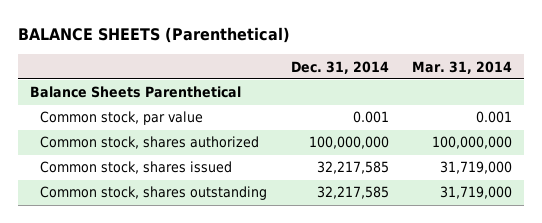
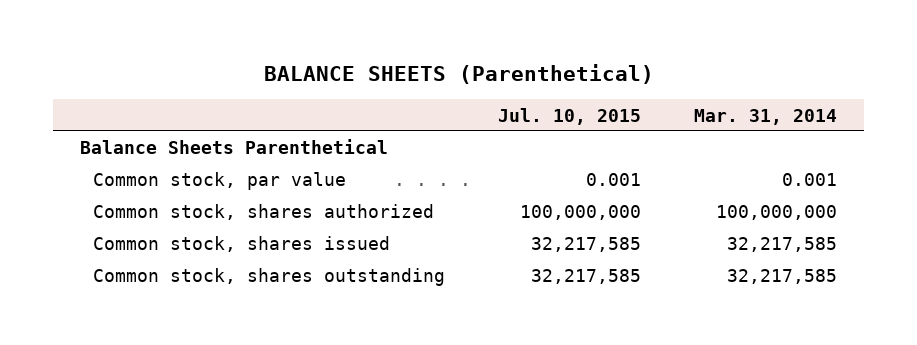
- | Dec. 31, 2014 | Mar. 31, 2014
+ | Jul. 10, 2015 | Mar. 31, 2014
- Common stock, shares issued | 32,217,585 | 31,719,000
- Common stock, shares outstanding | 32,217,585 | 31,719,000
+ Common stock, shares issued | 32,217,585 | 32,217,585
+ Common stock, shares outstanding | 32,217,585 | 32,217,585

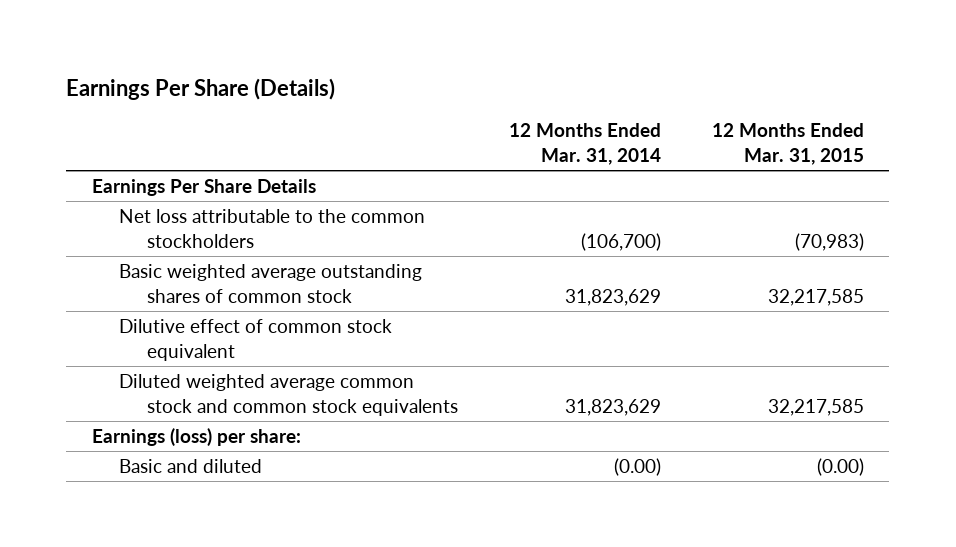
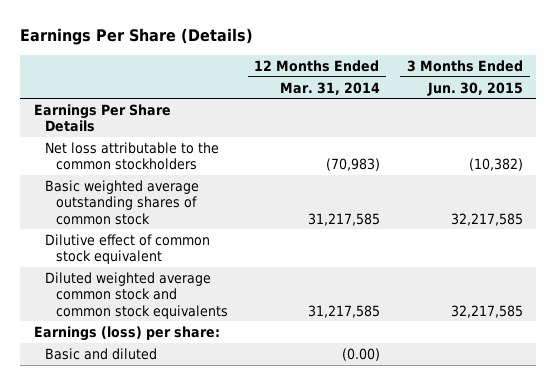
- | 12 Months Ended Mar. 31, 2014 | 12 Months Ended Mar. 31, 2015
+ | 12 Months Ended Mar. 31, 2014 | 3 Months Ended Jun. 30, 2015
- Net loss attributable to the common stockholders | (106,700) | (70,983)
- Basic weighted average outstanding shares of common stock | 31,823,629 | 32,217,585
+ Net loss attributable to the common stockholders | (70,983) | (10,382)
+ Basic weighted average outstanding shares of common stock | 31,217,585 | 32,217,585
- Diluted weighted average common stock and common stock equivalents | 31,823,629 | 32,217,585
+ Diluted weighted average common stock and common stock equivalents | 31,217,585 | 32,217,585

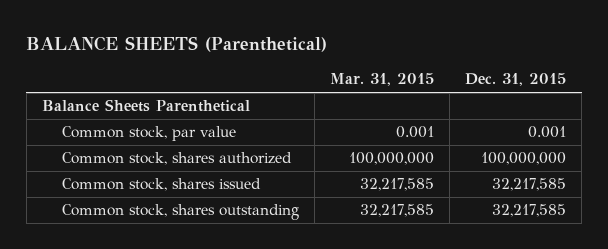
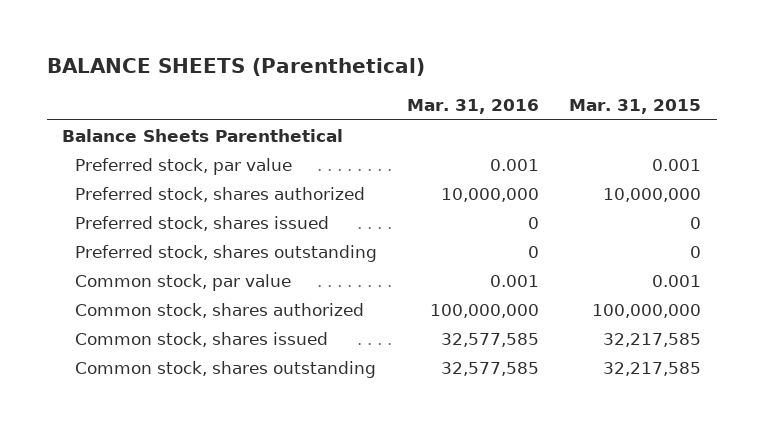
- | Mar. 31, 2015 | Dec. 31, 2015
+ | Mar. 31, 2016 | Mar. 31, 2015
+ Preferred stock, par value | 0.001 | 0.001
+ Preferred stock, shares authorized | 10,000,000 | 10,000,000
+ Preferred stock, shares issued | 0 | 0
+ Preferred stock, shares outstanding | 0 | 0

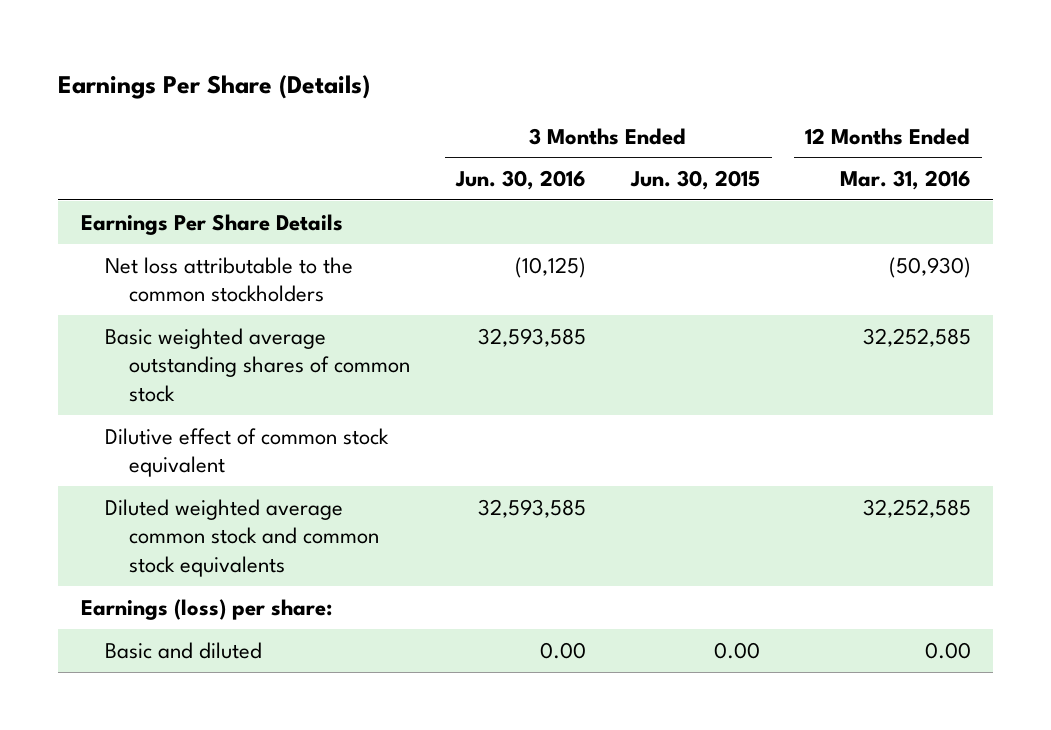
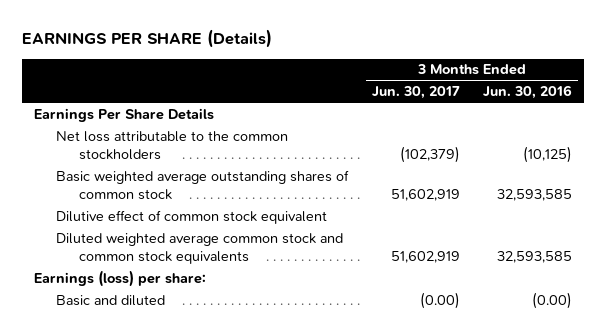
- Earnings Per Share (Details)
+ EARNINGS PER SHARE (Details)
- | 3 Months Ended Jun. 30, 2016 | 3 Months Ended Jun. 30, 2015 | 12 Months Ended Mar. 31, 2016
+ | 3 Months Ended Jun. 30, 2017 | 3 Months Ended Jun. 30, 2016
- Basic and diluted | 0.00 | 0.00 | 0.00
+ Basic and diluted | (0.00) | (0.00)

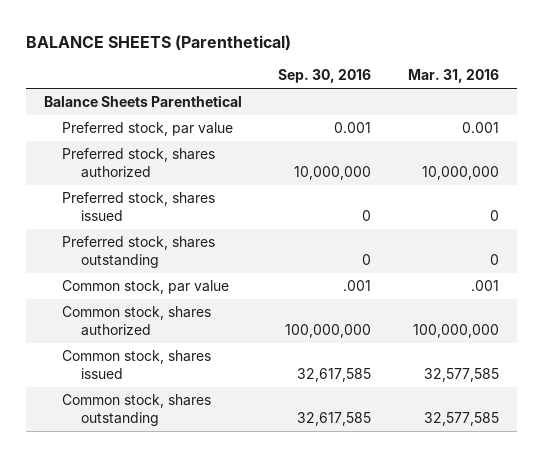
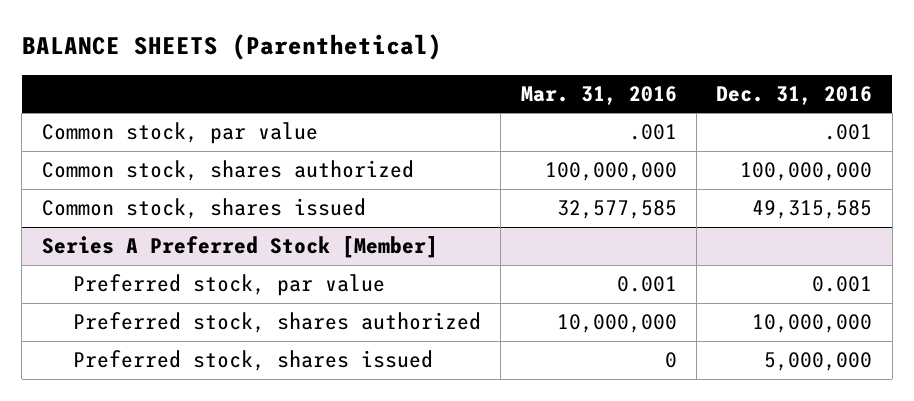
- | Sep. 30, 2016 | Mar. 31, 2016
+ | Mar. 31, 2016 | Dec. 31, 2016
- Balance Sheets Parenthetical
- Preferred stock, par value | 0.001 | 0.001
- Preferred stock, shares authorized | 10,000,000 | 10,000,000
- Preferred stock, shares issued | 0 | 0
- Preferred stock, shares outstanding | 0 | 0
- Common stock, shares outstanding | 32,617,585 | 32,577,585
+ Series A Preferred Stock [Member]
+ Preferred stock, par value | 0.001 | 0.001
+ Preferred stock, shares authorized | 10,000,000 | 10,000,000
+ Preferred stock, shares issued | 0 | 5,000,000

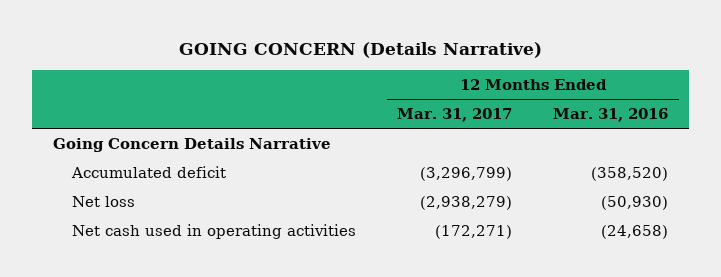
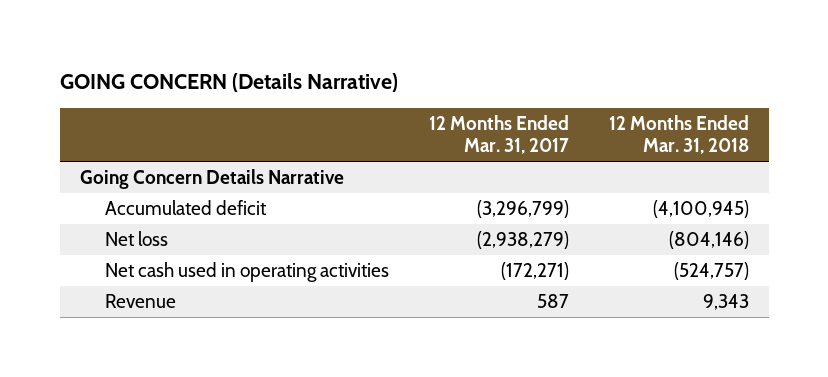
- | 12 Months Ended Mar. 31, 2017 | 12 Months Ended Mar. 31, 2016
+ | 12 Months Ended Mar. 31, 2017 | 12 Months Ended Mar. 31, 2018
+ Revenue | 587 | 9,343

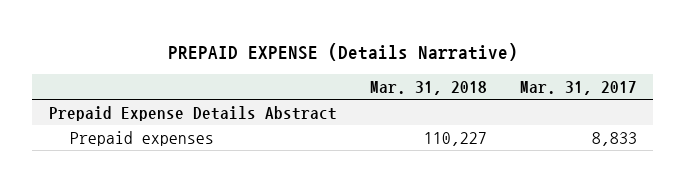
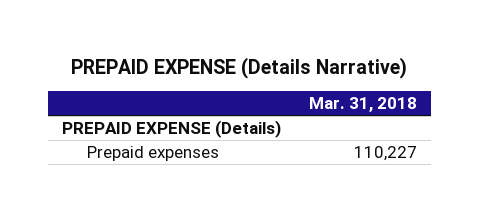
- | Mar. 31, 2018 | Mar. 31, 2017
+ | Mar. 31, 2018
- Prepaid Expense Details Abstract
+ PREPAID EXPENSE (Details)

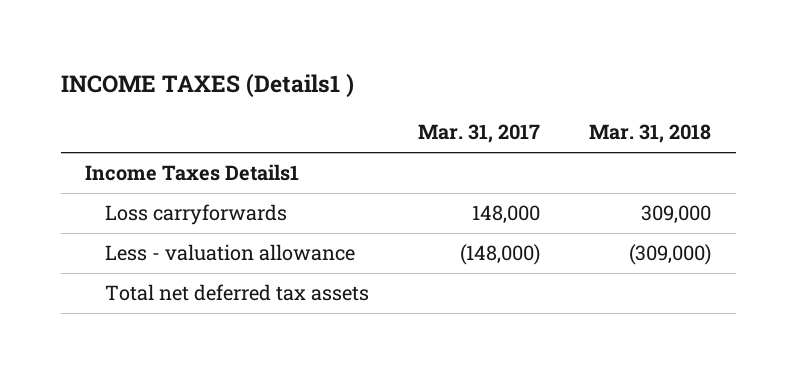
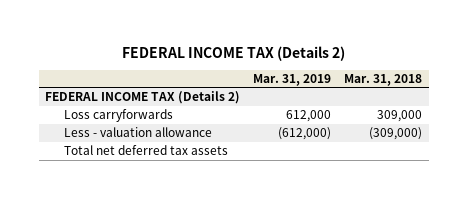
- INCOME TAXES (Details1 )
+ FEDERAL INCOME TAX (Details 2)
- | Mar. 31, 2017 | Mar. 31, 2018
+ | Mar. 31, 2019 | Mar. 31, 2018
- Income Taxes Details1
+ FEDERAL INCOME TAX (Details 2)

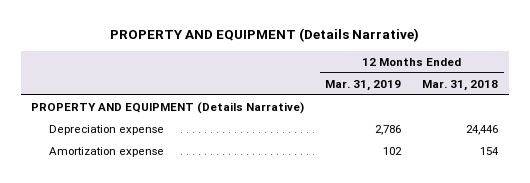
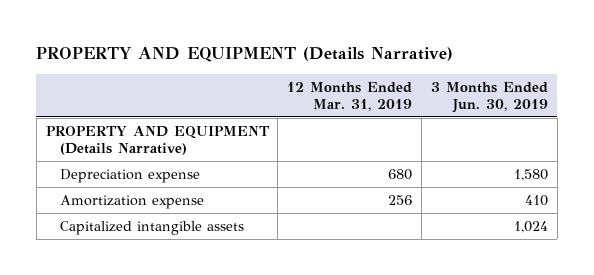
- | 12 Months Ended Mar. 31, 2019 | 12 Months Ended Mar. 31, 2018
+ | 12 Months Ended Mar. 31, 2019 | 3 Months Ended Jun. 30, 2019
- Depreciation expense | 2,786 | 24,446
- Amortization expense | 102 | 154
+ Depreciation expense | 680 | 1,580
+ Amortization expense | 256 | 410
+ Capitalized intangible assets | | 1,024

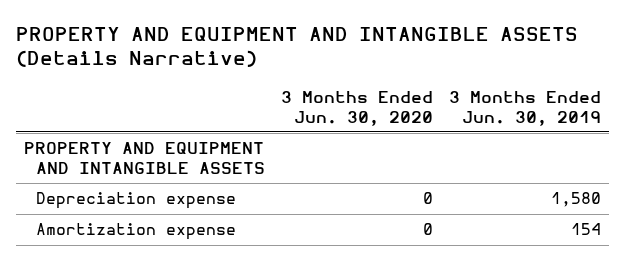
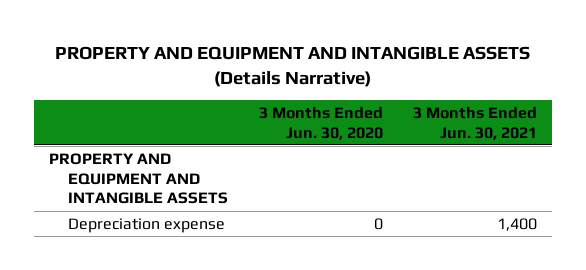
- | 3 Months Ended Jun. 30, 2020 | 3 Months Ended Jun. 30, 2019
+ | 3 Months Ended Jun. 30, 2020 | 3 Months Ended Jun. 30, 2021
- Amortization expense | 0 | 154

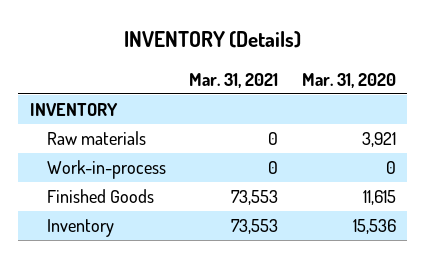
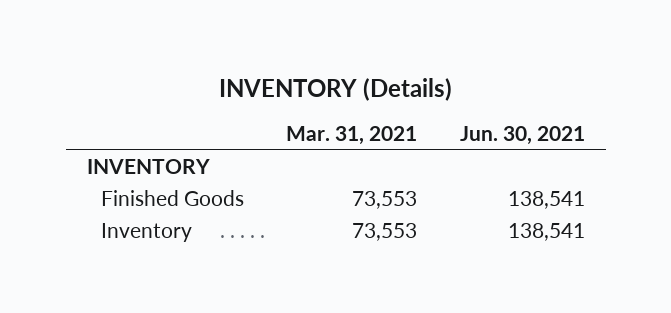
- | Mar. 31, 2021 | Mar. 31, 2020
+ | Mar. 31, 2021 | Jun. 30, 2021
- Raw materials | 0 | 3,921
- Work-in-process | 0 | 0

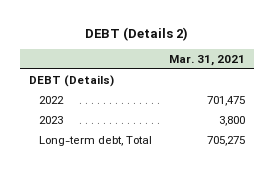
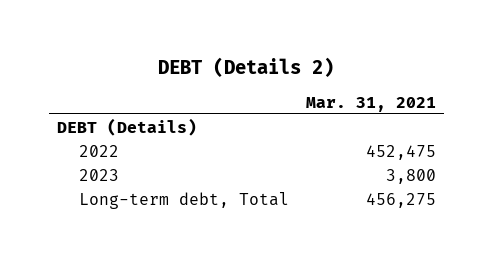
- 2022 | 701,475
+ 2022 | 452,475
- Long-term debt, Total | 705,275
+ Long-term debt, Total | 456,275

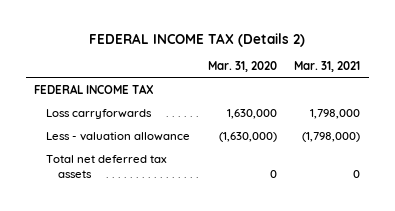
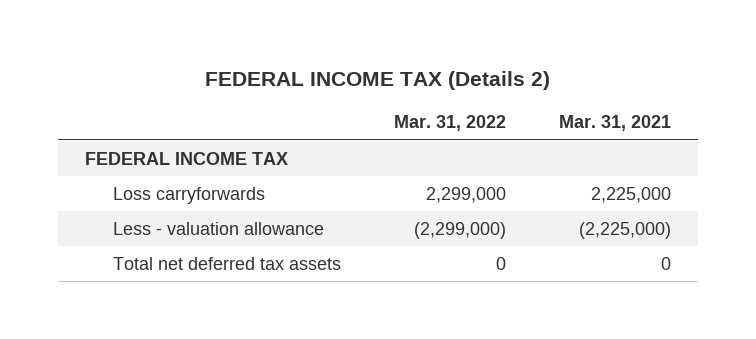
- | Mar. 31, 2020 | Mar. 31, 2021
+ | Mar. 31, 2022 | Mar. 31, 2021
- Loss carryforwards | 1,630,000 | 1,798,000
- Less - valuation allowance | (1,630,000) | (1,798,000)
+ Loss carryforwards | 2,299,000 | 2,225,000
+ Less - valuation allowance | (2,299,000) | (2,225,000)

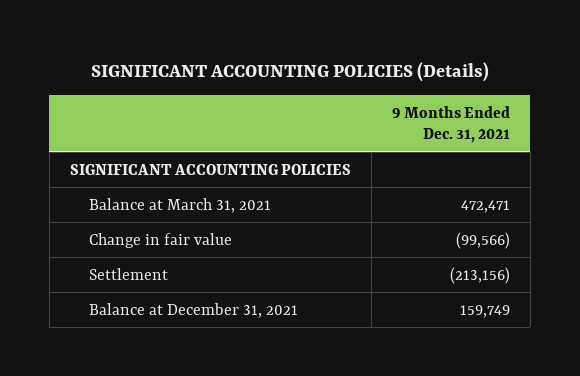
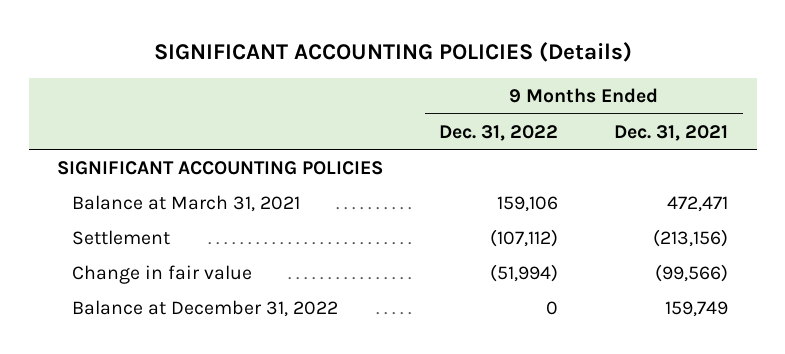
- | 9 Months Ended Dec. 31, 2021
+ | 9 Months Ended Dec. 31, 2022 | 9 Months Ended Dec. 31, 2021
- Balance at December 31, 2021 | 159,749
moved down: Change in fair value | (51,994) | (99,566)
+ Balance at December 31, 2022 | 0 | 159,749

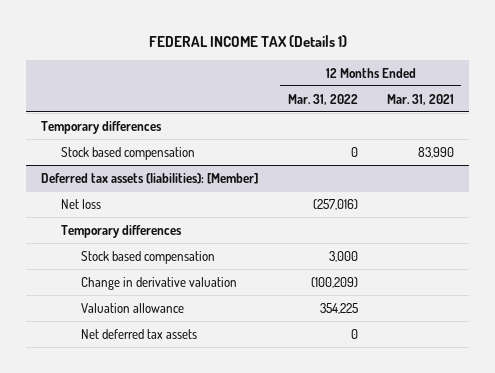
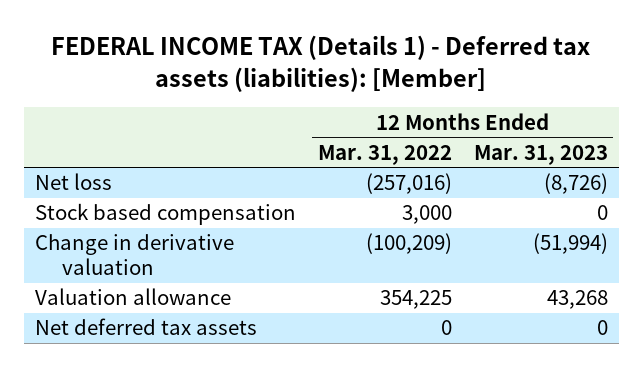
- FEDERAL INCOME TAX (Details 1)
+ FEDERAL INCOME TAX (Details 1) - Deferred tax assets (liabilities): [Member]
- | 12 Months Ended Mar. 31, 2022 | 12 Months Ended Mar. 31, 2021
+ | 12 Months Ended Mar. 31, 2022 | 12 Months Ended Mar. 31, 2023
- Temporary differences
- Stock based compensation | 0 | 83,990
- Deferred tax assets (liabilities): [Member]
- Temporary differences

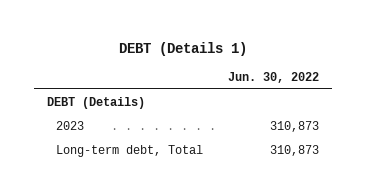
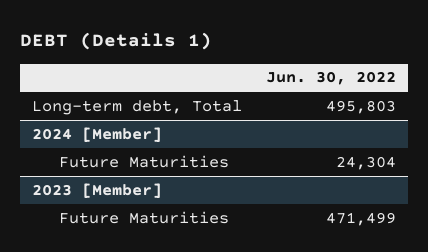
- DEBT (Details)
- 2023 | 310,873
- Long-term debt, Total | 310,873
+ Long-term debt, Total | 495,803
+ 2024 [Member]
+ Future Maturities | 24,304
+ 2023 [Member]
+ Future Maturities | 471,499

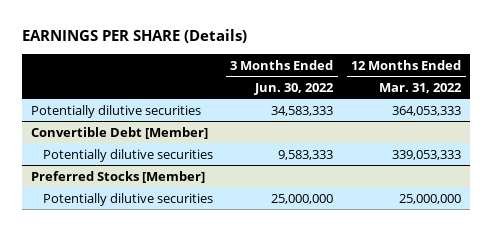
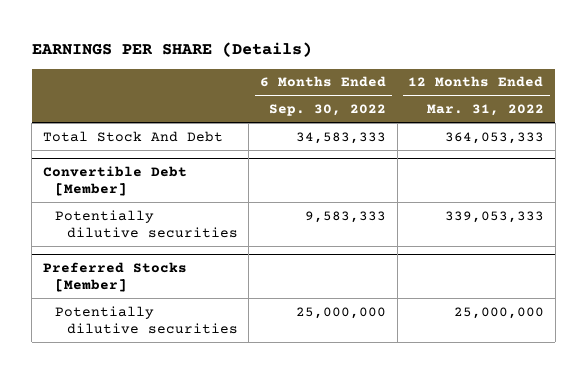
- | 3 Months Ended Jun. 30, 2022 | 12 Months Ended Mar. 31, 2022
+ | 6 Months Ended Sep. 30, 2022 | 12 Months Ended Mar. 31, 2022
- Potentially dilutive securities | 34,583,333 | 364,053,333
+ Total Stock And Debt | 34,583,333 | 364,053,333

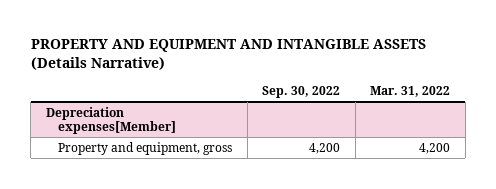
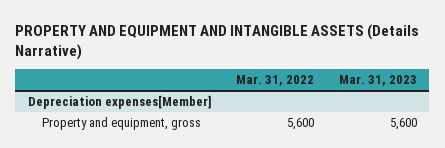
- | Sep. 30, 2022 | Mar. 31, 2022
+ | Mar. 31, 2022 | Mar. 31, 2023
@ Depreciation expenses[Member]
- Property and equipment, gross | 4,200 | 4,200
+ Property and equipment, gross | 5,600 | 5,600

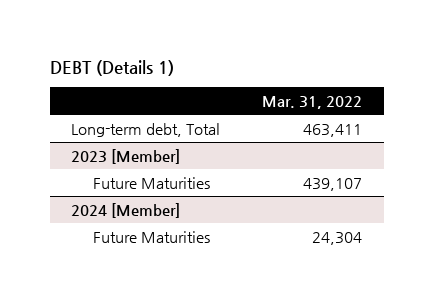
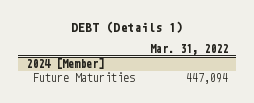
- Long-term debt, Total | 463,411
- 2023 [Member]
- Future Maturities | 439,107
@ 2024 [Member]
- Future Maturities | 24,304
+ Future Maturities | 447,094

